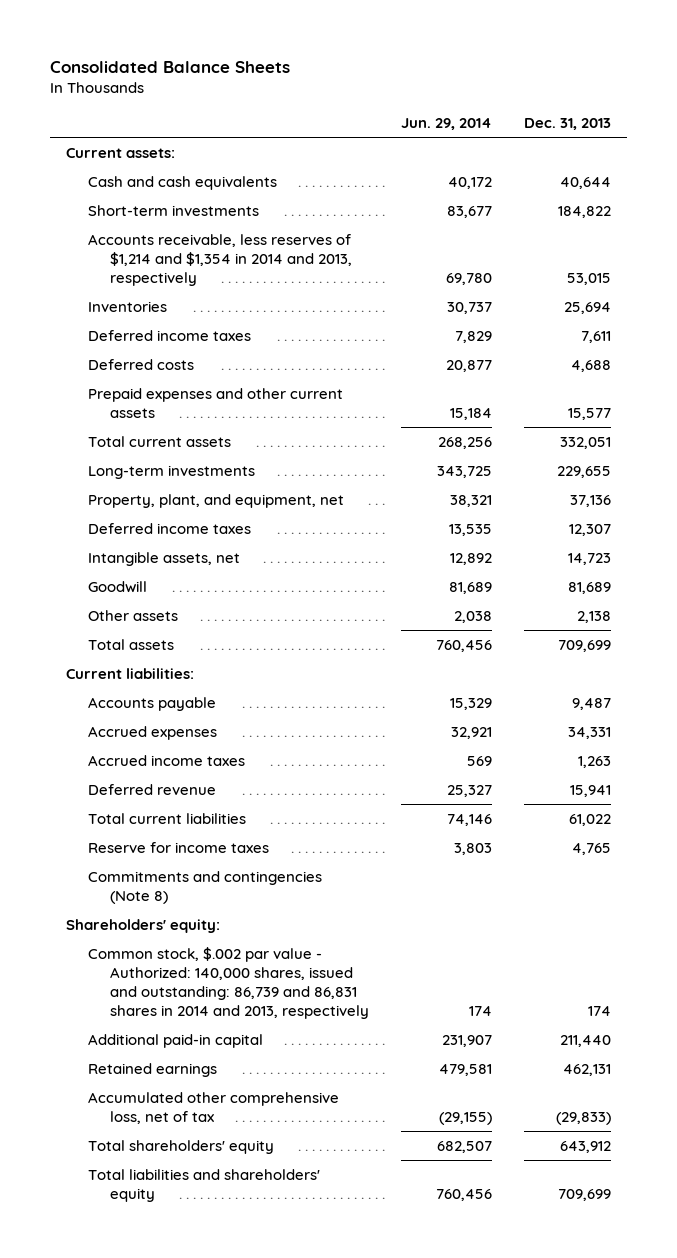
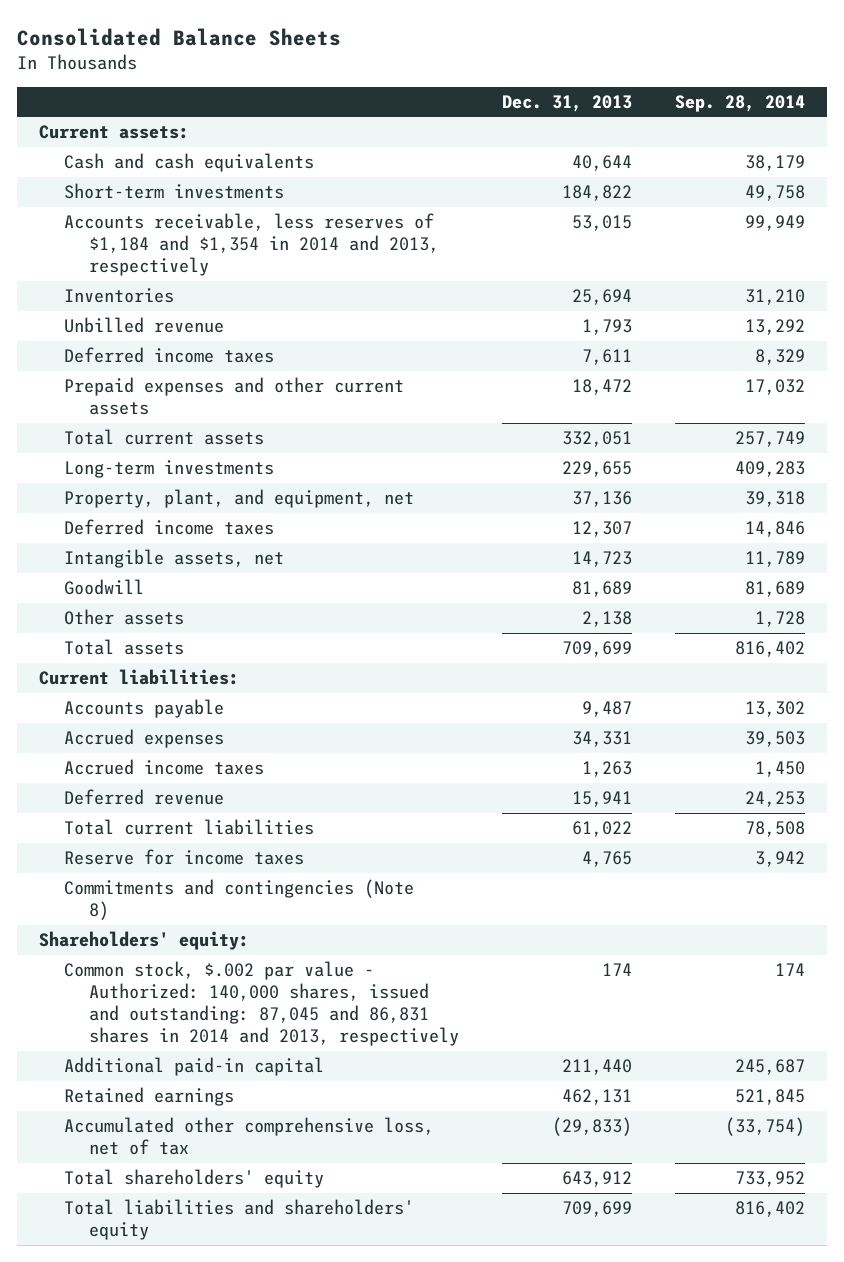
- | Jun. 29, 2014 | Dec. 31, 2013
+ | Dec. 31, 2013 | Sep. 28, 2014
- Accounts receivable, less reserves of $1,214 and $1,354 in 2014 and 2013, respectively | 69,780 | 53,015
+ Accounts receivable, less reserves of $1,184 and $1,354 in 2014 and 2013, respectively | 53,015 | 99,949
+ Unbilled revenue | 1,793 | 13,292
- Deferred costs | 20,877 | 4,688
- Prepaid expenses and other current assets | 15,184 | 15,577
+ Prepaid expenses and other current assets | 18,472 | 17,032
- Common stock, $.002 par value - Authorized: 140,000 shares, issued and outstanding: 86,739 and 86,831 shares in 2014 and 2013, respectively | 174 | 174
+ Common stock, $.002 par value - Authorized: 140,000 shares, issued and outstanding: 87,045 and 86,831 shares in 2014 and 2013, respectively | 174 | 174

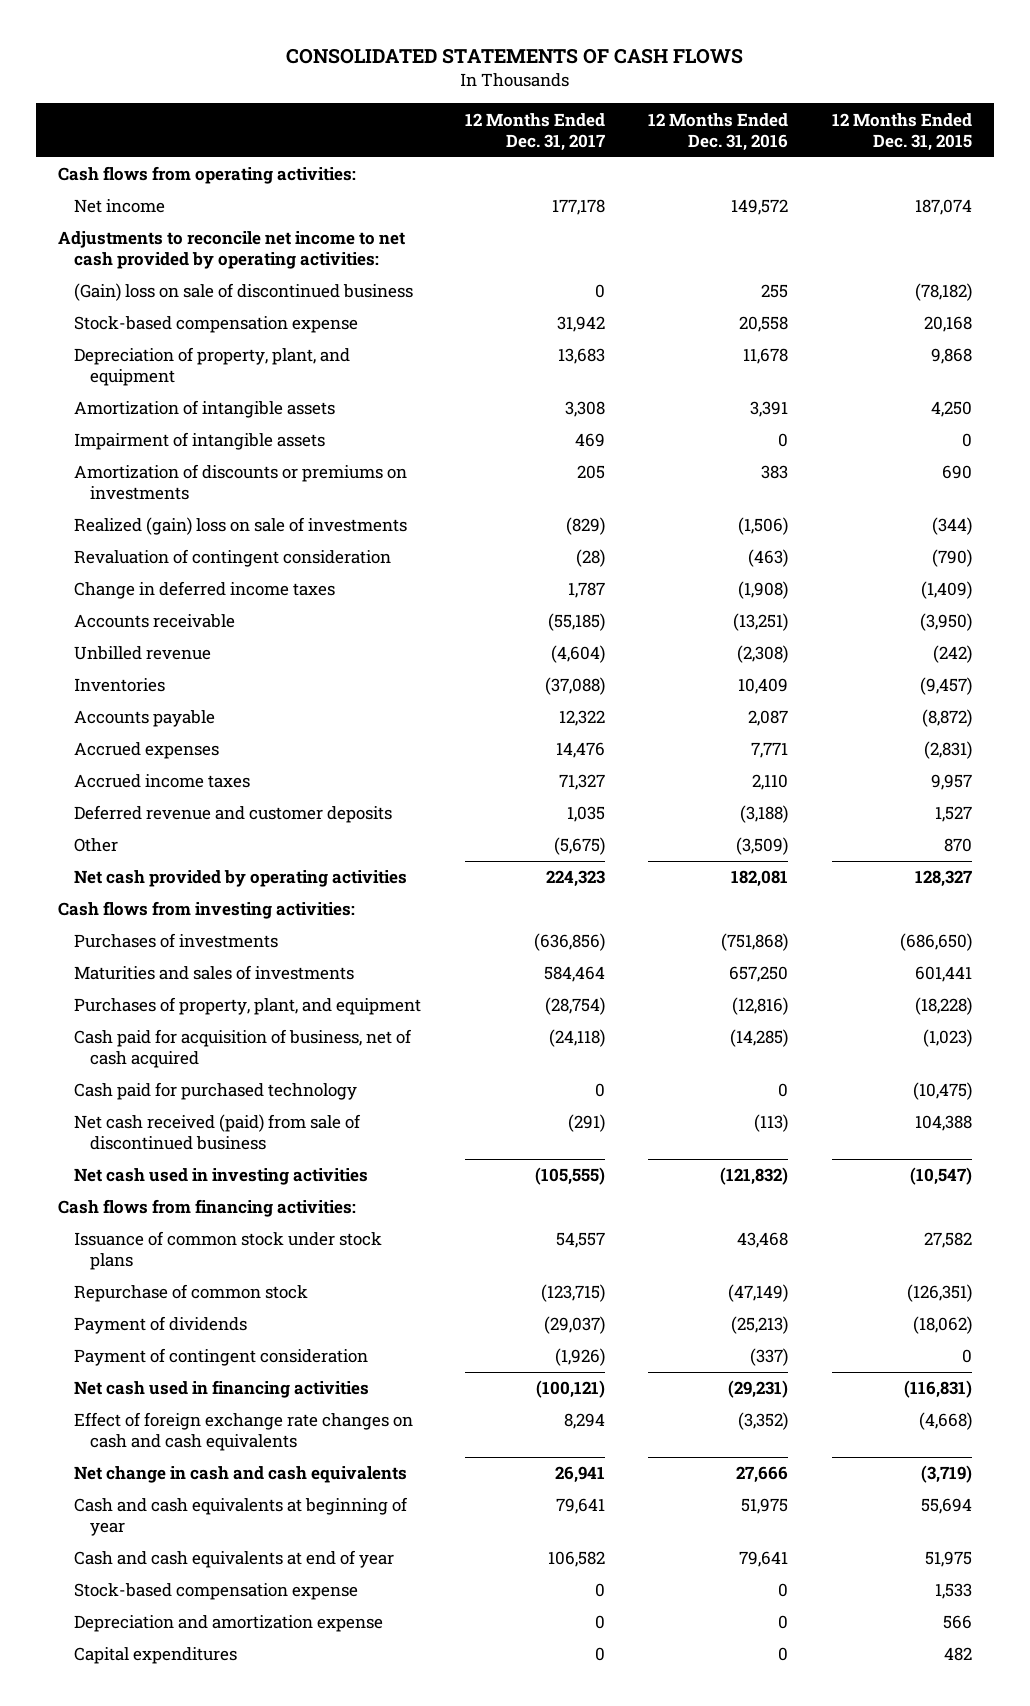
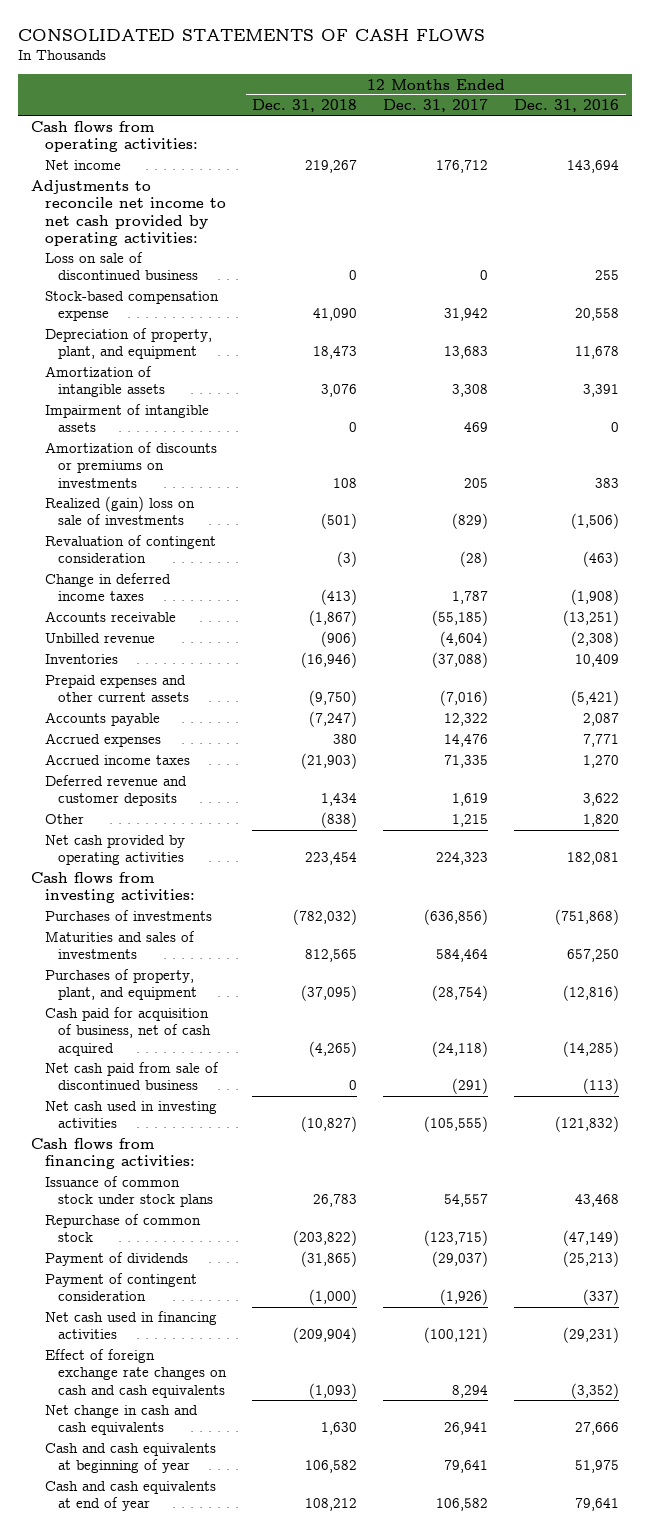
- | 12 Months Ended Dec. 31, 2017 | 12 Months Ended Dec. 31, 2016 | 12 Months Ended Dec. 31, 2015
+ | 12 Months Ended Dec. 31, 2018 | 12 Months Ended Dec. 31, 2017 | 12 Months Ended Dec. 31, 2016
- Net income | 177,178 | 149,572 | 187,074
+ Net income | 219,267 | 176,712 | 143,694
- (Gain) loss on sale of discontinued business | 0 | 255 | (78,182)
+ Loss on sale of discontinued business | 0 | 0 | 255
+ Prepaid expenses and other current assets | (9,750) | (7,016) | (5,421)
- Accrued income taxes | 71,327 | 2,110 | 9,957
- Deferred revenue and customer deposits | 1,035 | (3,188) | 1,527
- Other | (5,675) | (3,509) | 870
+ Accrued income taxes | (21,903) | 71,335 | 1,270
+ Deferred revenue and customer deposits | 1,434 | 1,619 | 3,622
+ Other | (838) | 1,215 | 1,820
- Cash paid for purchased technology | 0 | 0 | (10,475)
- Net cash received (paid) from sale of discontinued business | (291) | (113) | 104,388
+ Net cash paid from sale of discontinued business | 0 | (291) | (113)
- Stock-based compensation expense | 0 | 0 | 1,533
- Depreciation and amortization expense | 0 | 0 | 566
- Capital expenditures | 0 | 0 | 482

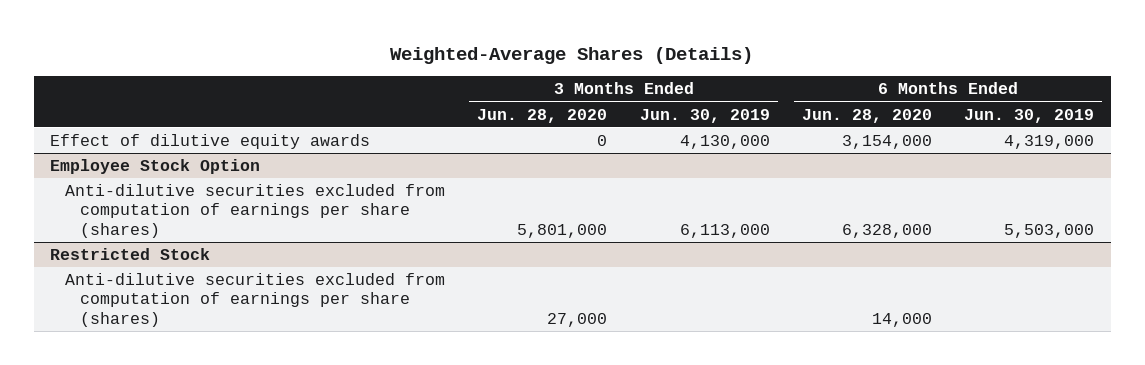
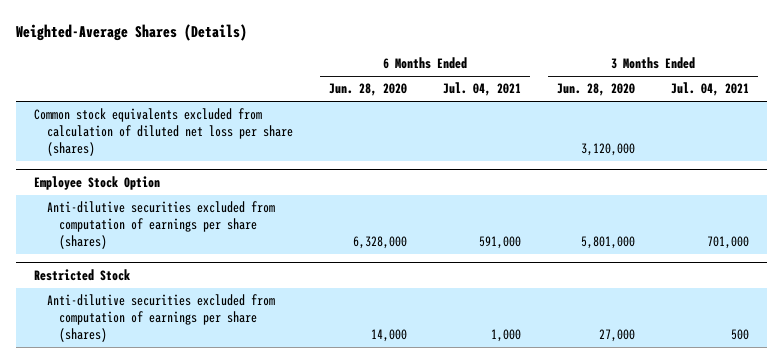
- | 3 Months Ended Jun. 28, 2020 | 3 Months Ended Jun. 30, 2019 | 6 Months Ended Jun. 28, 2020 | 6 Months Ended Jun. 30, 2019
+ | 6 Months Ended Jun. 28, 2020 | 6 Months Ended Jul. 04, 2021 | 3 Months Ended Jun. 28, 2020 | 3 Months Ended Jul. 04, 2021
- Effect of dilutive equity awards | 0 | 4,130,000 | 3,154,000 | 4,319,000
+ Common stock equivalents excluded from calculation of diluted net loss per share (shares) | | | 3,120,000 |

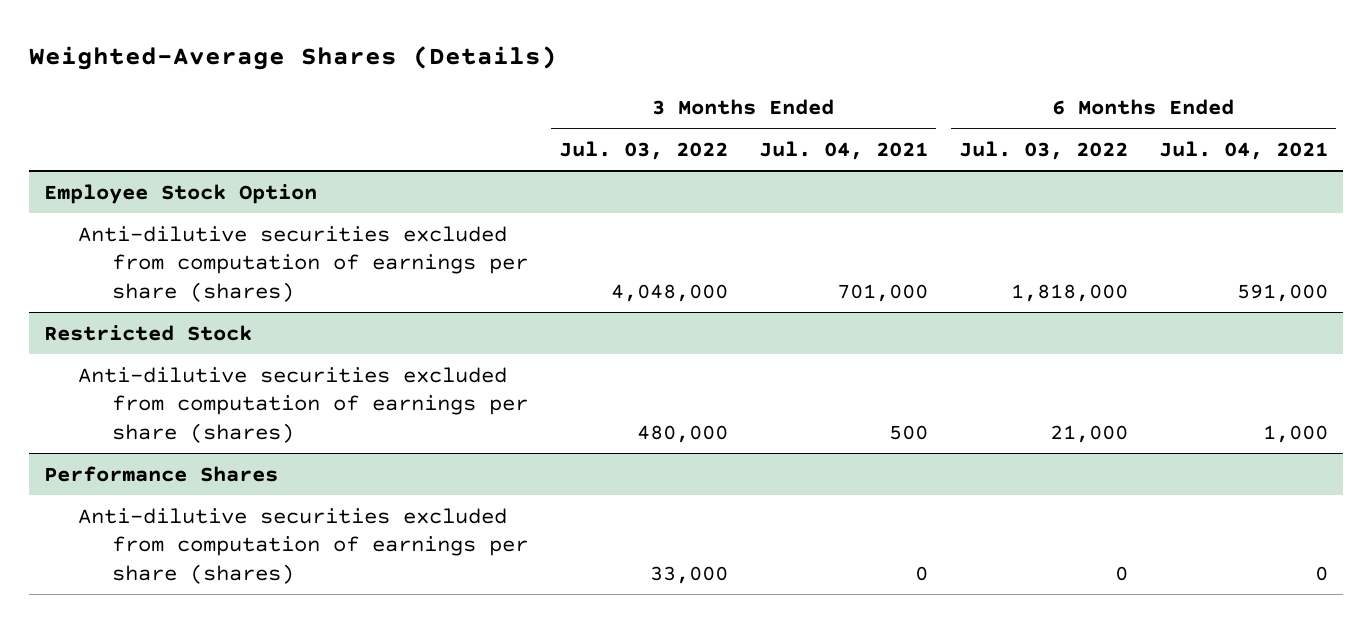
- | 6 Months Ended Jun. 28, 2020 | 6 Months Ended Jul. 04, 2021 | 3 Months Ended Jun. 28, 2020 | 3 Months Ended Jul. 04, 2021
+ | 3 Months Ended Jul. 03, 2022 | 3 Months Ended Jul. 04, 2021 | 6 Months Ended Jul. 03, 2022 | 6 Months Ended Jul. 04, 2021
- Common stock equivalents excluded from calculation of diluted net loss per share (shares) | | | 3,120,000 |
+ Performance Shares
+ Anti-dilutive securities excluded from computation of earnings per share (shares) | 33,000 | 0 | 0 | 0

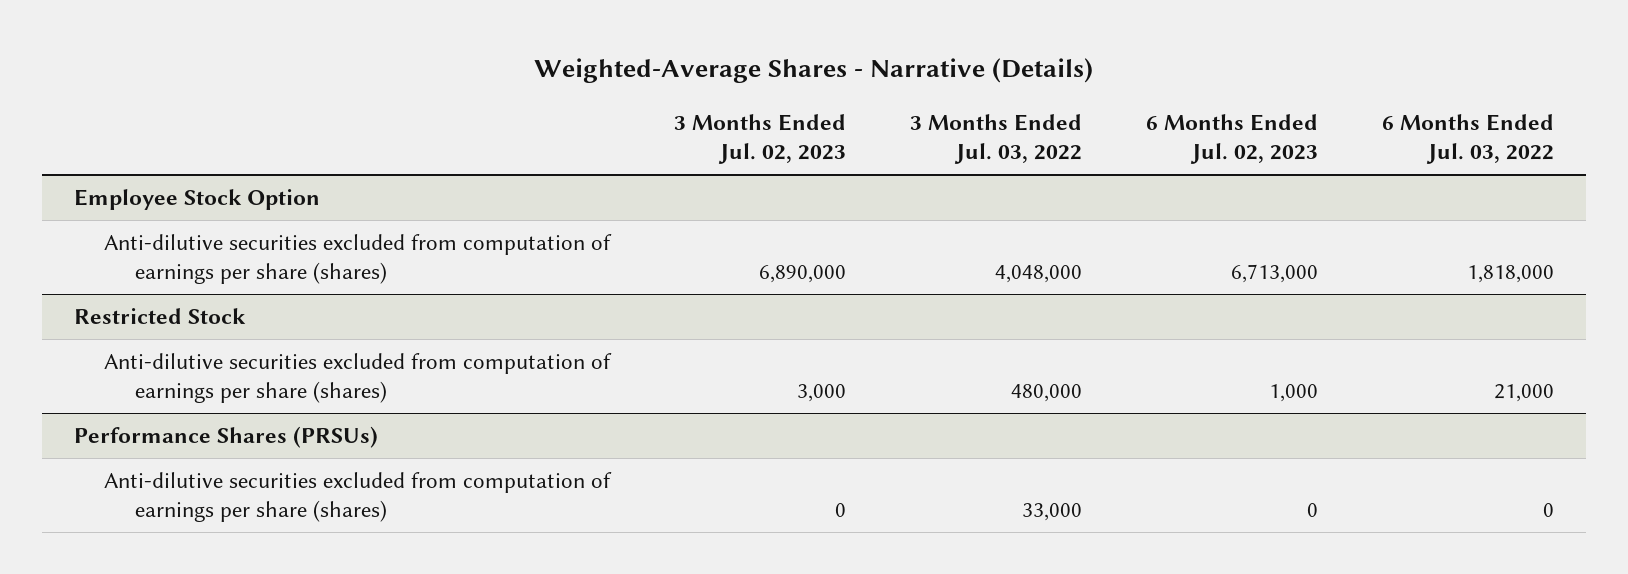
- Weighted-Average Shares (Details)
+ Weighted-Average Shares - Narrative (Details)
- | 3 Months Ended Jul. 03, 2022 | 3 Months Ended Jul. 04, 2021 | 6 Months Ended Jul. 03, 2022 | 6 Months Ended Jul. 04, 2021
+ | 3 Months Ended Jul. 02, 2023 | 3 Months Ended Jul. 03, 2022 | 6 Months Ended Jul. 02, 2023 | 6 Months Ended Jul. 03, 2022
- Performance Shares
+ Performance Shares (PRSUs)

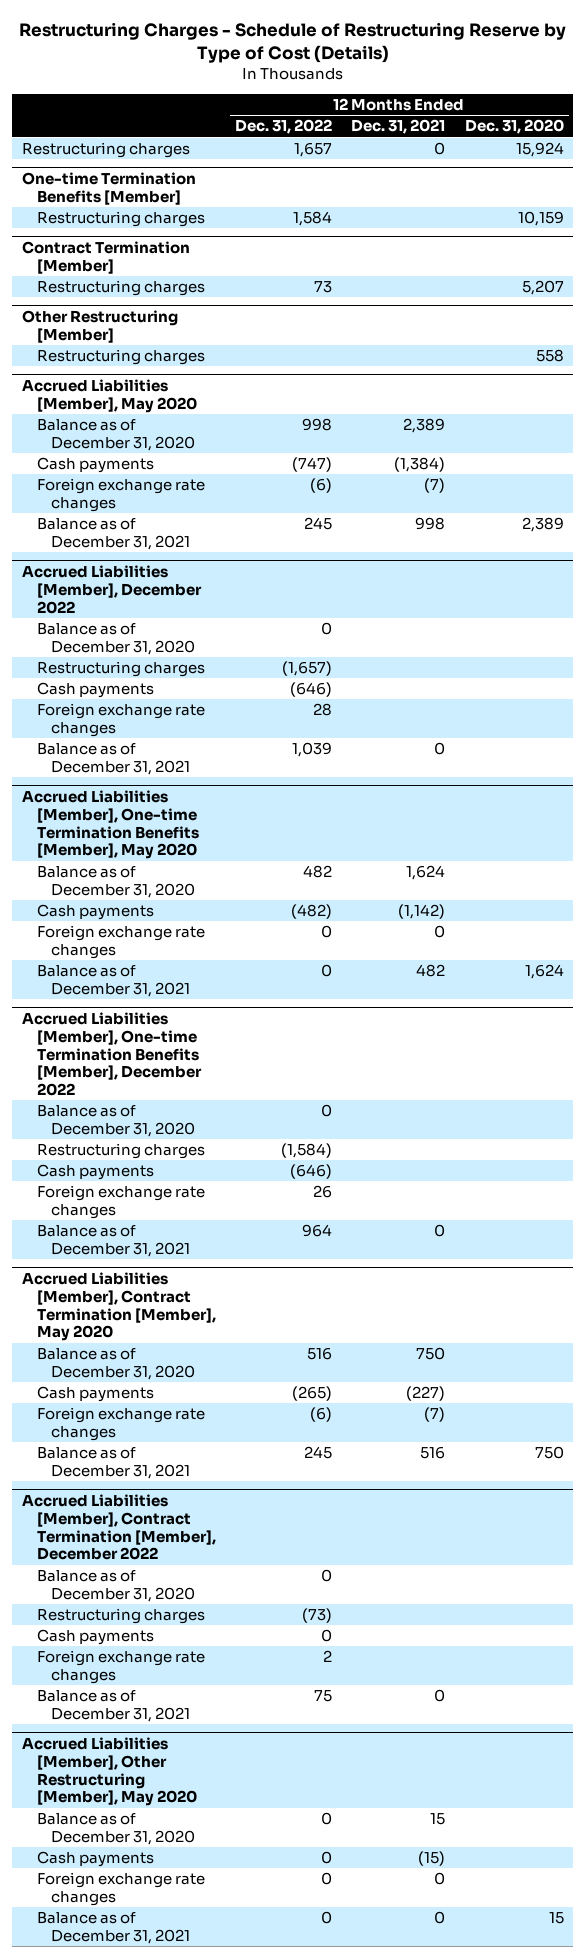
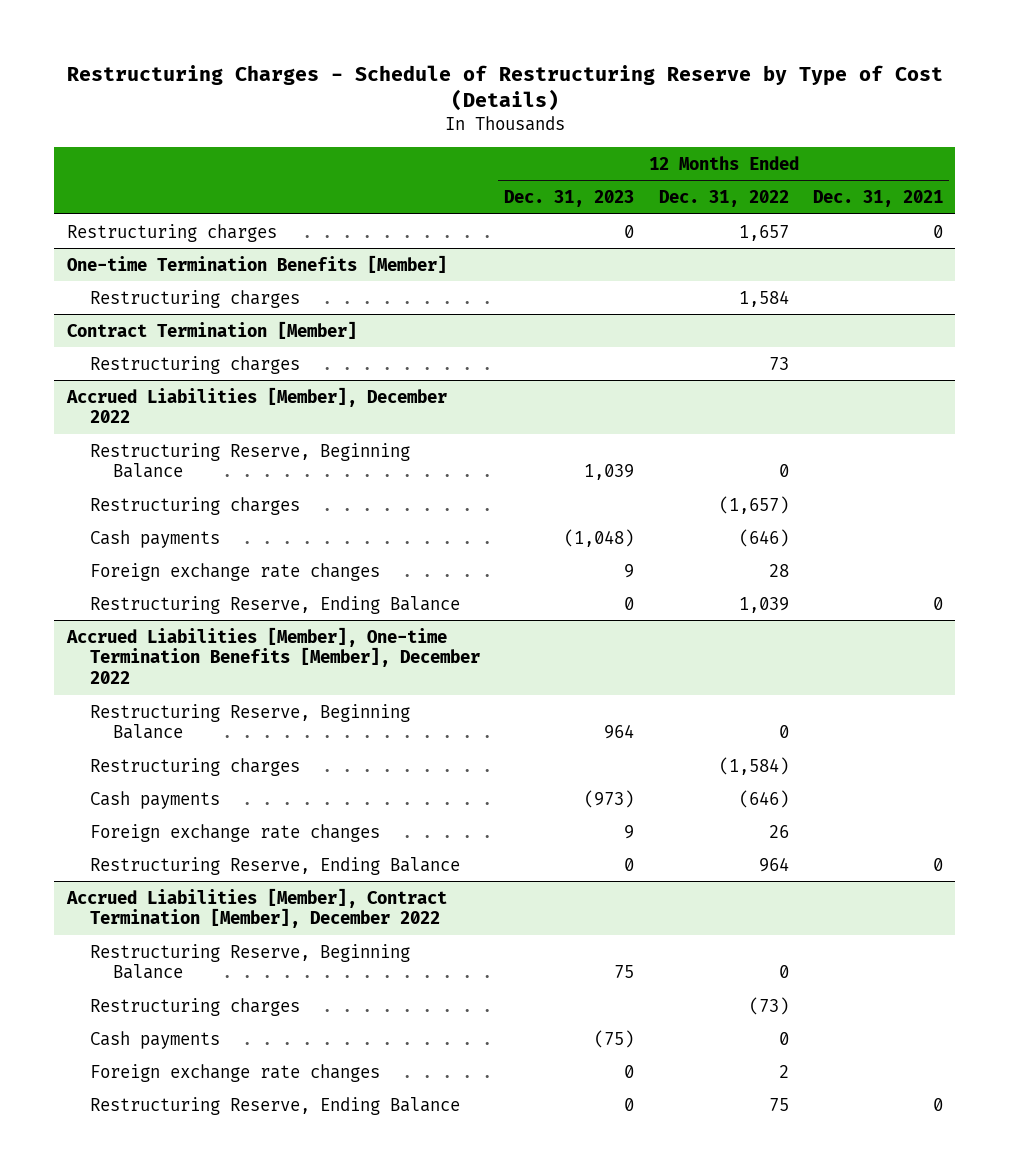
- | 12 Months Ended Dec. 31, 2022 | 12 Months Ended Dec. 31, 2021 | 12 Months Ended Dec. 31, 2020
+ | 12 Months Ended Dec. 31, 2023 | 12 Months Ended Dec. 31, 2022 | 12 Months Ended Dec. 31, 2021
- Other Restructuring [Member]
- Restructuring charges | | | 558
- Accrued Liabilities [Member], May 2020
- Balance as of December 31, 2020 | 998 | 2,389 |
- Cash payments | (747) | (1,384) |
- Foreign exchange rate changes | (6) | (7) |
- Balance as of December 31, 2021 | 245 | 998 | 2,389
@ Accrued Liabilities [Member], December 2022
- Balance as of December 31, 2020 | 0 | |
+ Restructuring Reserve, Beginning Balance | 1,039 | 0 |
- Balance as of December 31, 2021 | 1,039 | 0 |
- Accrued Liabilities [Member], One-time Termination Benefits [Member], May 2020
- Balance as of December 31, 2020 | 482 | 1,624 |
- Cash payments | (482) | (1,142) |
- Foreign exchange rate changes | 0 | 0 |
- Balance as of December 31, 2021 | 0 | 482 | 1,624
@ Accrued Liabilities [Member], December 2022
+ Restructuring Reserve, Ending Balance | 0 | 1,039 | 0
@ Accrued Liabilities [Member], One-time Termination Benefits [Member], December 2022
- Balance as of December 31, 2020 | 0 | |
+ Restructuring Reserve, Beginning Balance | 964 | 0 |
- Balance as of December 31, 2021 | 964 | 0 |
- Accrued Liabilities [Member], Contract Termination [Member], May 2020
- Balance as of December 31, 2020 | 516 | 750 |
- Cash payments | (265) | (227) |
- Foreign exchange rate changes | (6) | (7) |
- Balance as of December 31, 2021 | 245 | 516 | 750
@ Accrued Liabilities [Member], One-time Termination Benefits [Member], December 2022
+ Restructuring Reserve, Ending Balance | 0 | 964 | 0
@ Accrued Liabilities [Member], Contract Termination [Member], December 2022
- Balance as of December 31, 2020 | 0 | |
+ Restructuring Reserve, Beginning Balance | 75 | 0 |
- Balance as of December 31, 2021 | 75 | 0 |
- Accrued Liabilities [Member], Other Restructuring [Member], May 2020
- Balance as of December 31, 2020 | 0 | 15 |
- Cash payments | 0 | (15) |
- Foreign exchange rate changes | 0 | 0 |
- Balance as of December 31, 2021 | 0 | 0 | 15
@ Accrued Liabilities [Member], Contract Termination [Member], December 2022
+ Restructuring Reserve, Ending Balance | 0 | 75 | 0

